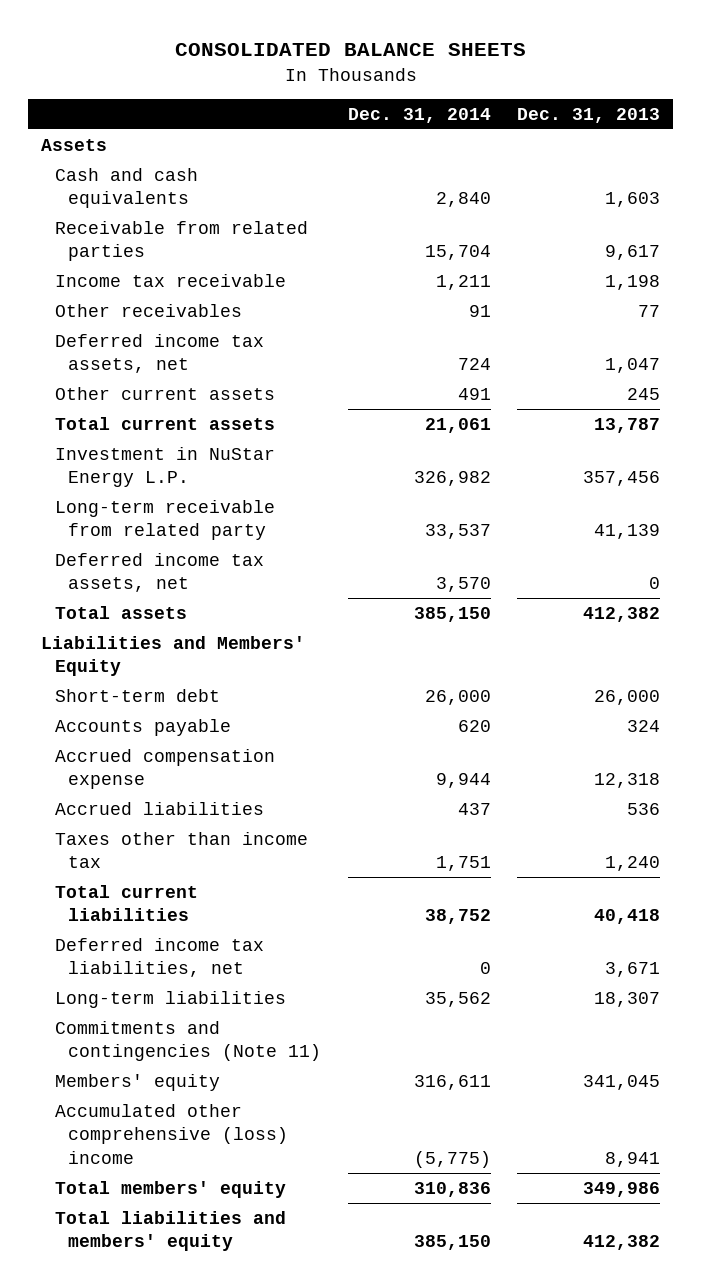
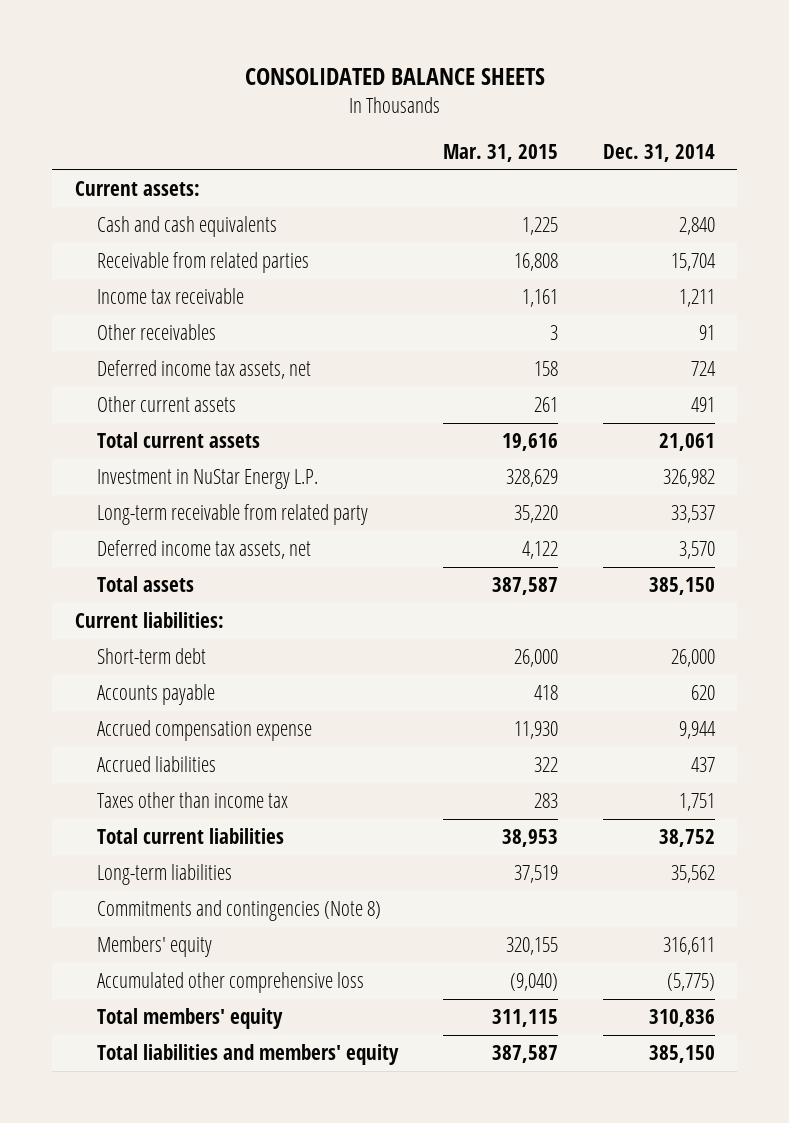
- | Dec. 31, 2014 | Dec. 31, 2013
+ | Mar. 31, 2015 | Dec. 31, 2014
- Assets
+ Current assets:
- Liabilities and Members' Equity
+ Current liabilities:
- Deferred income tax liabilities, net | 0 | 3,671
- Commitments and contingencies (Note 11)
+ Commitments and contingencies (Note 8)
- Accumulated other comprehensive (loss) income | (5,775) | 8,941
+ Accumulated other comprehensive loss | (9,040) | (5,775)

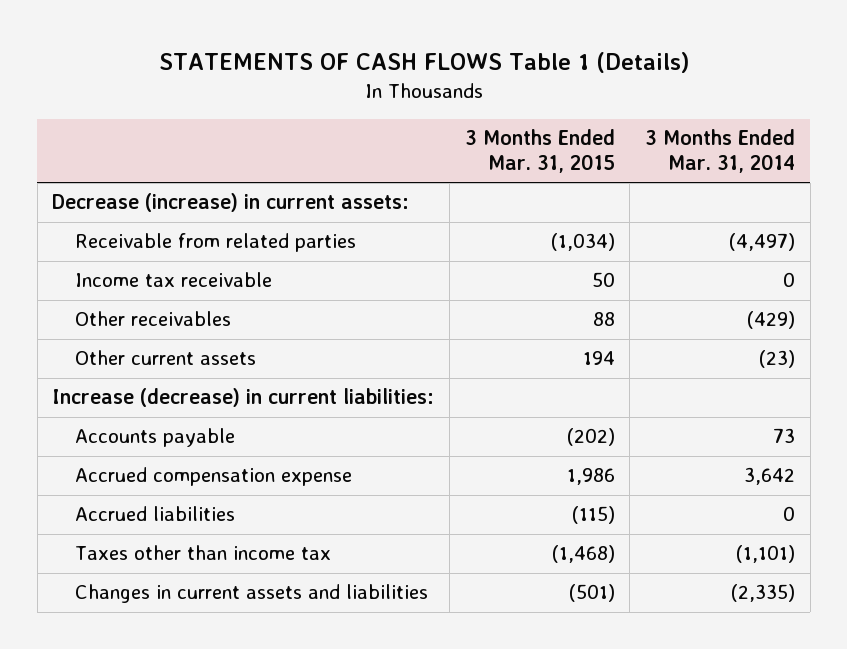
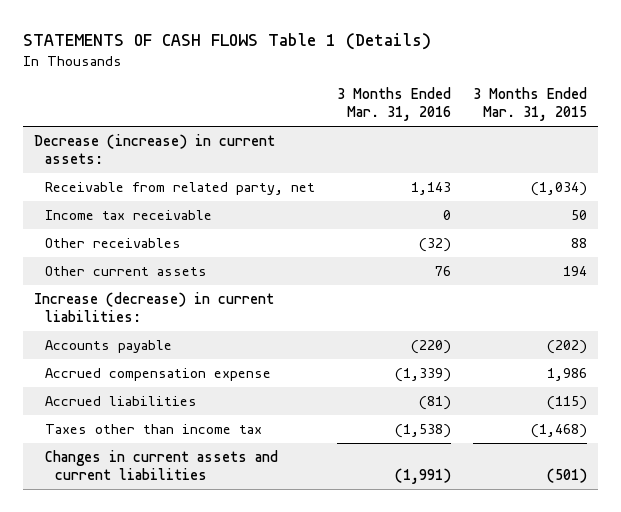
- | 3 Months Ended Mar. 31, 2015 | 3 Months Ended Mar. 31, 2014
+ | 3 Months Ended Mar. 31, 2016 | 3 Months Ended Mar. 31, 2015
- Receivable from related parties | (1,034) | (4,497)
+ Receivable from related party, net | 1,143 | (1,034)
- Changes in current assets and liabilities | (501) | (2,335)
+ Changes in current assets and current liabilities | (1,991) | (501)

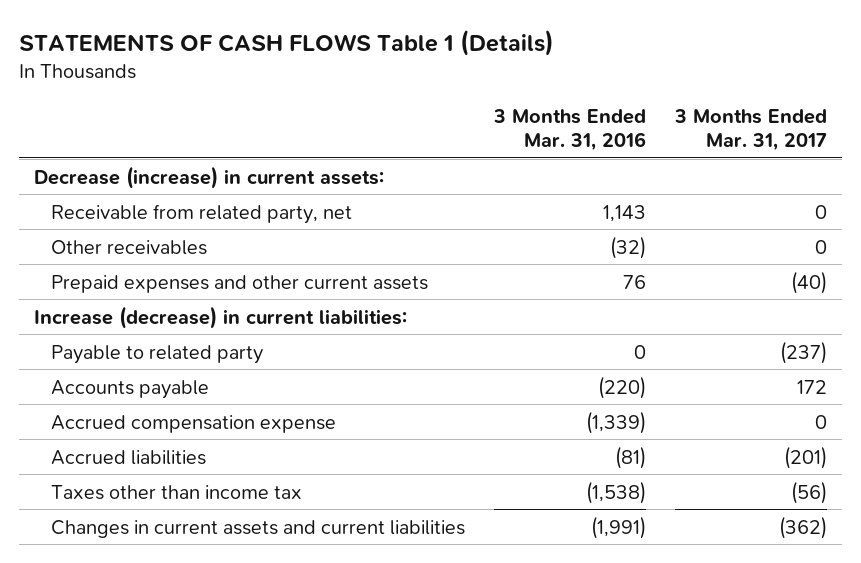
- | 3 Months Ended Mar. 31, 2016 | 3 Months Ended Mar. 31, 2015
+ | 3 Months Ended Mar. 31, 2016 | 3 Months Ended Mar. 31, 2017
- Income tax receivable | 0 | 50
- Other current assets | 76 | 194
+ Prepaid expenses and other current assets | 76 | (40)
+ Payable to related party | 0 | (237)

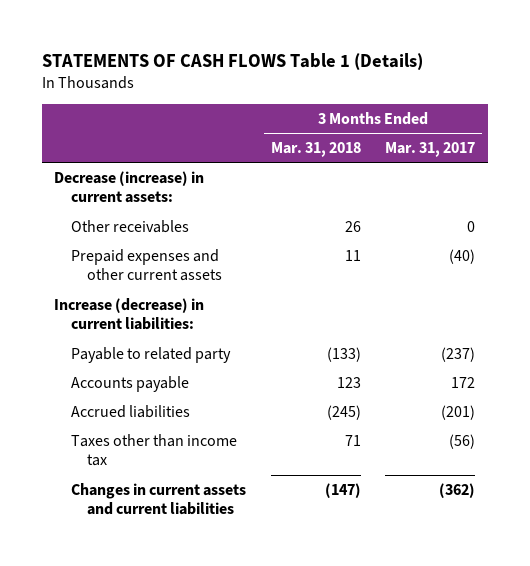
- | 3 Months Ended Mar. 31, 2016 | 3 Months Ended Mar. 31, 2017
+ | 3 Months Ended Mar. 31, 2018 | 3 Months Ended Mar. 31, 2017
- Receivable from related party, net | 1,143 | 0
- Accrued compensation expense | (1,339) | 0

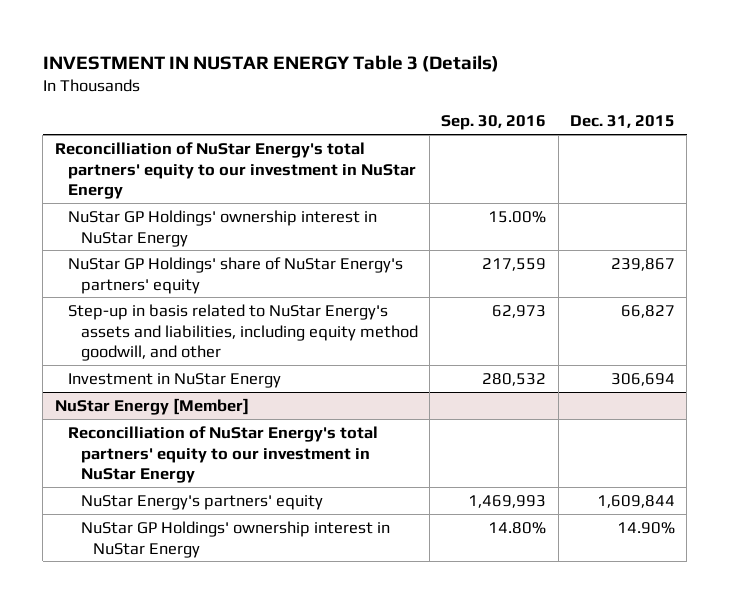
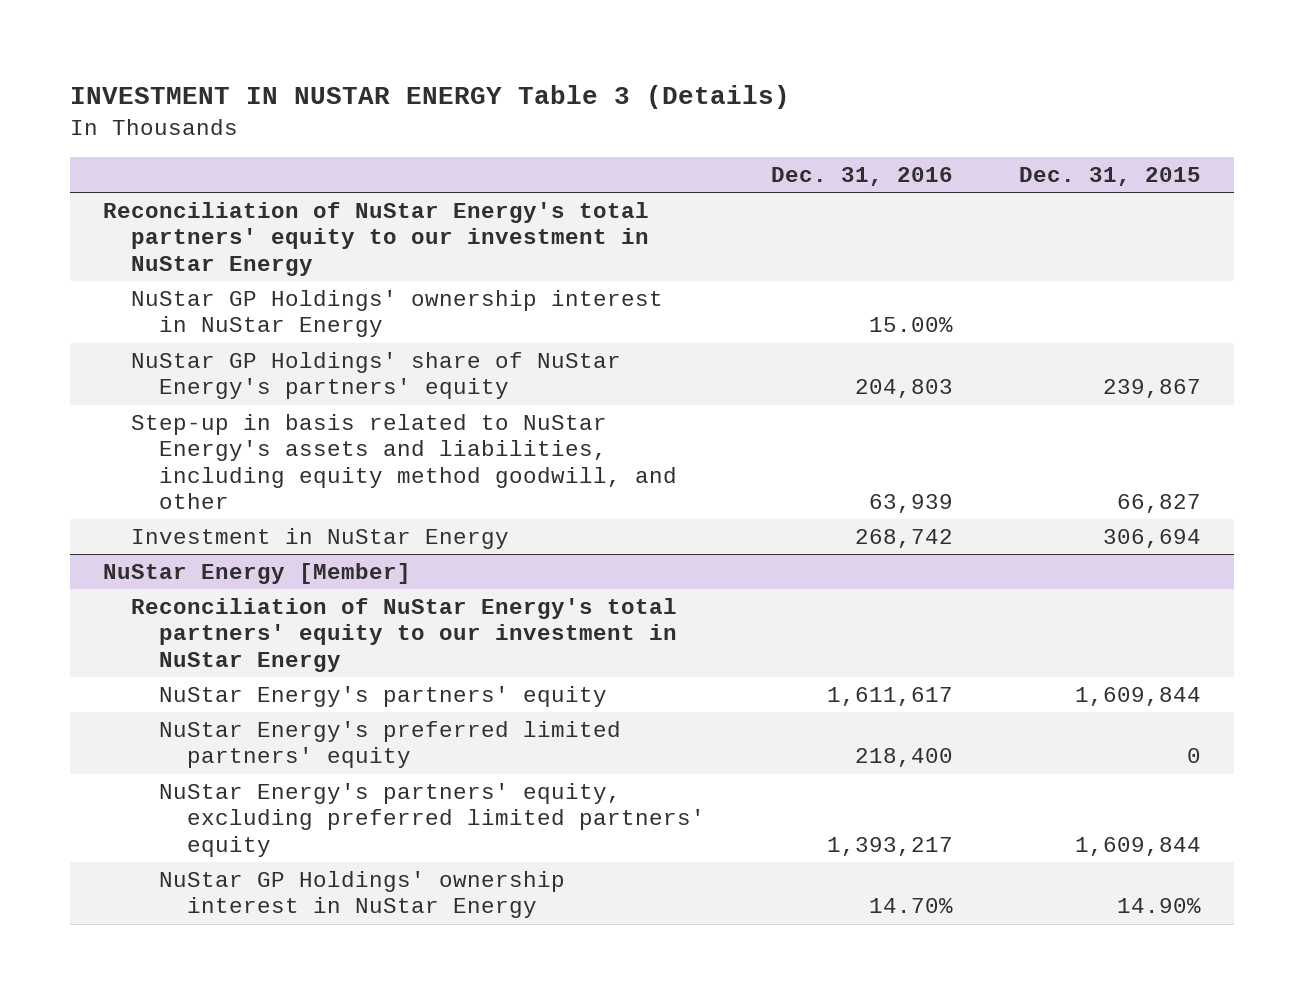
- | Sep. 30, 2016 | Dec. 31, 2015
+ | Dec. 31, 2016 | Dec. 31, 2015
- Reconcilliation of NuStar Energy's total partners' equity to our investment in NuStar Energy
+ Reconciliation of NuStar Energy's total partners' equity to our investment in NuStar Energy
@ NuStar Energy [Member]
- Reconcilliation of NuStar Energy's total partners' equity to our investment in NuStar Energy
+ Reconciliation of NuStar Energy's total partners' equity to our investment in NuStar Energy
+ NuStar Energy's preferred limited partners' equity | 218,400 | 0
+ NuStar Energy's partners' equity, excluding preferred limited partners' equity | 1,393,217 | 1,609,844

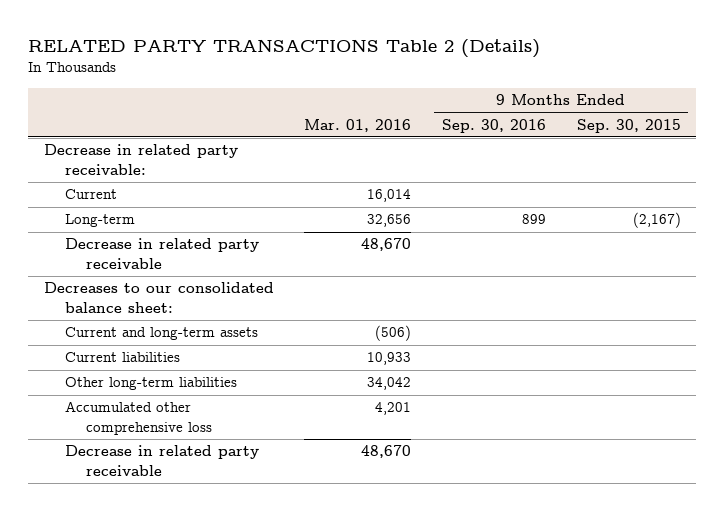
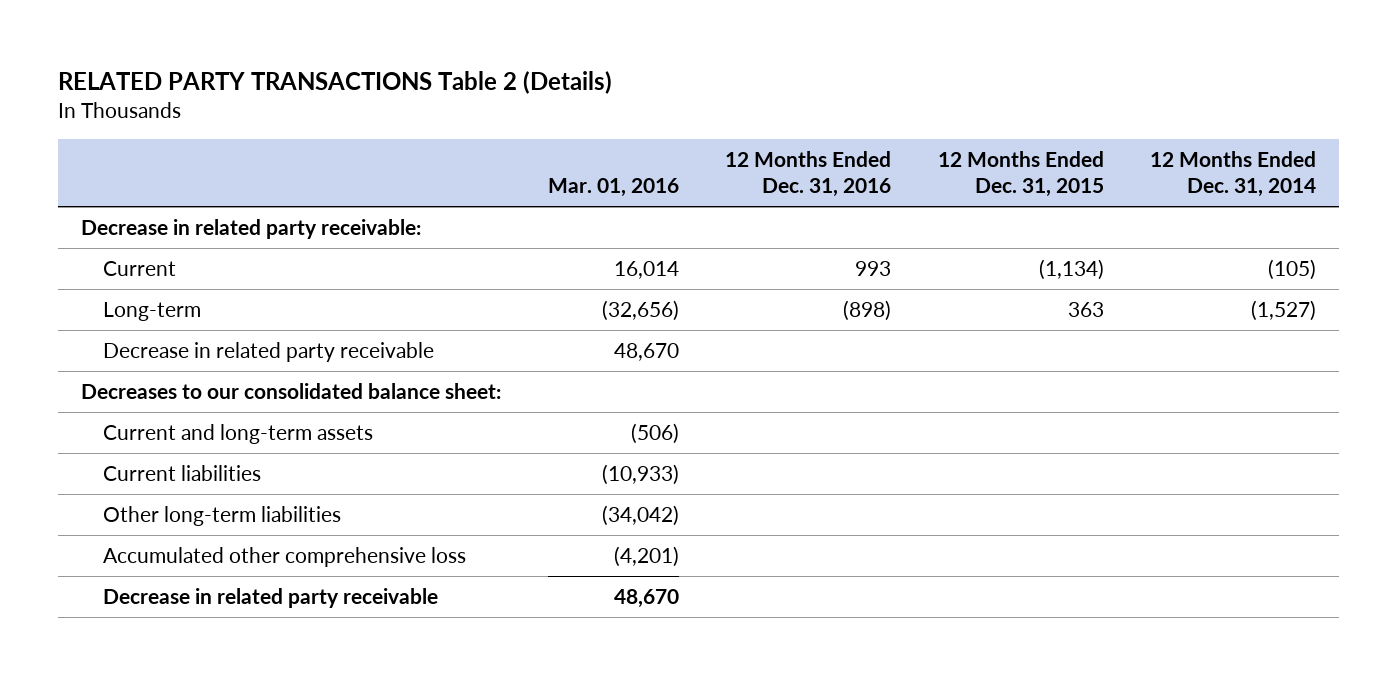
- | Mar. 01, 2016 | 9 Months Ended Sep. 30, 2016 | 9 Months Ended Sep. 30, 2015
+ | Mar. 01, 2016 | 12 Months Ended Dec. 31, 2016 | 12 Months Ended Dec. 31, 2015 | 12 Months Ended Dec. 31, 2014
- Long-term | 32,656 | 899 | (2,167)
+ Long-term | (32,656) | (898) | 363 | (1,527)
- Current liabilities | 10,933 | |
- Other long-term liabilities | 34,042 | |
- Accumulated other comprehensive loss | 4,201 | |
+ Current liabilities | (10,933) | | |
+ Other long-term liabilities | (34,042) | | |
+ Accumulated other comprehensive loss | (4,201) | | |

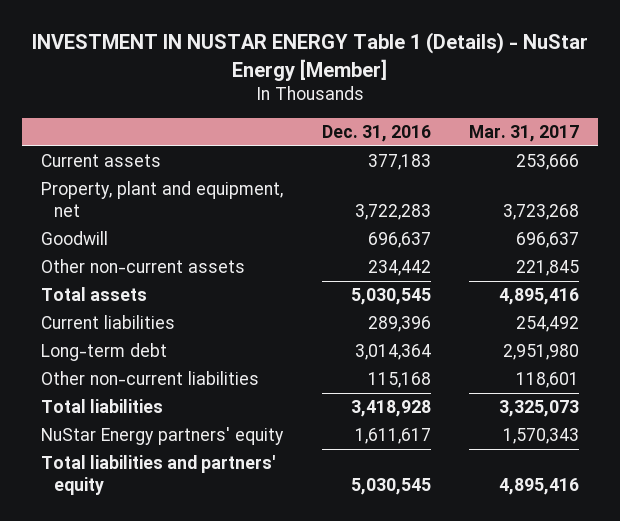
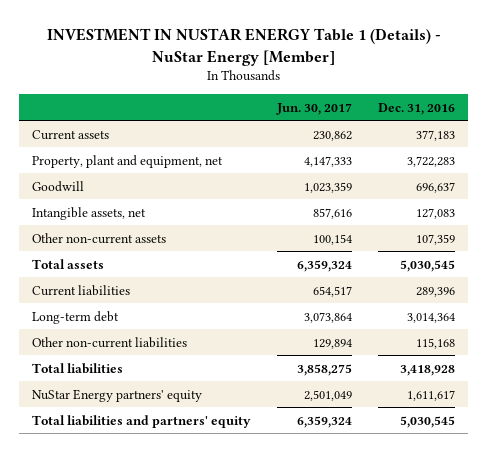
- | Dec. 31, 2016 | Mar. 31, 2017
+ | Jun. 30, 2017 | Dec. 31, 2016
- Other non-current assets | 234,442 | 221,845
+ Intangible assets, net | 857,616 | 127,083
+ Other non-current assets | 100,154 | 107,359

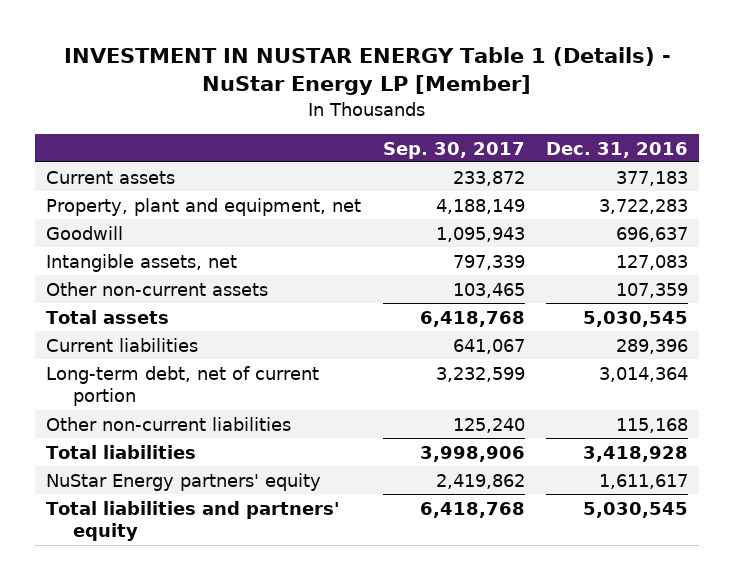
- INVESTMENT IN NUSTAR ENERGY Table 1 (Details) - NuStar Energy [Member]
+ INVESTMENT IN NUSTAR ENERGY Table 1 (Details) - NuStar Energy LP [Member]
- | Jun. 30, 2017 | Dec. 31, 2016
+ | Sep. 30, 2017 | Dec. 31, 2016
- Long-term debt | 3,073,864 | 3,014,364
+ Long-term debt, net of current portion | 3,232,599 | 3,014,364

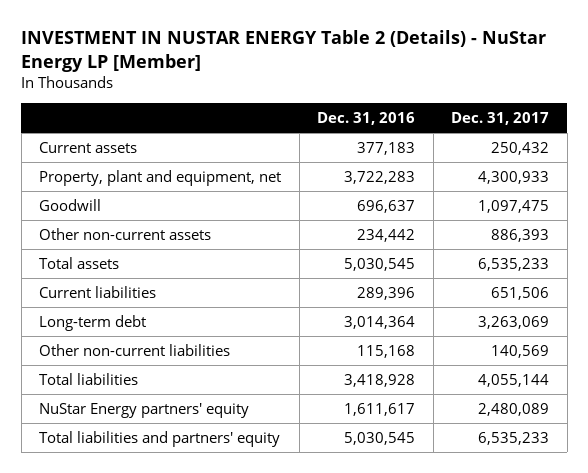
- INVESTMENT IN NUSTAR ENERGY Table 1 (Details) - NuStar Energy LP [Member]
+ INVESTMENT IN NUSTAR ENERGY Table 2 (Details) - NuStar Energy LP [Member]
- | Sep. 30, 2017 | Dec. 31, 2016
+ | Dec. 31, 2016 | Dec. 31, 2017
- Intangible assets, net | 797,339 | 127,083
- Other non-current assets | 103,465 | 107,359
+ Other non-current assets | 234,442 | 886,393
- Long-term debt, net of current portion | 3,232,599 | 3,014,364
+ Long-term debt | 3,014,364 | 3,263,069

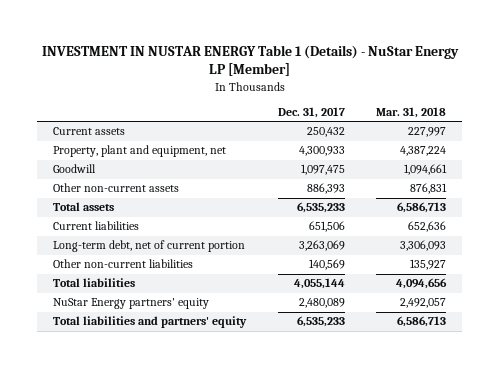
- INVESTMENT IN NUSTAR ENERGY Table 2 (Details) - NuStar Energy LP [Member]
+ INVESTMENT IN NUSTAR ENERGY Table 1 (Details) - NuStar Energy LP [Member]
- | Dec. 31, 2016 | Dec. 31, 2017
+ | Dec. 31, 2017 | Mar. 31, 2018
- Long-term debt | 3,014,364 | 3,263,069
+ Long-term debt, net of current portion | 3,263,069 | 3,306,093

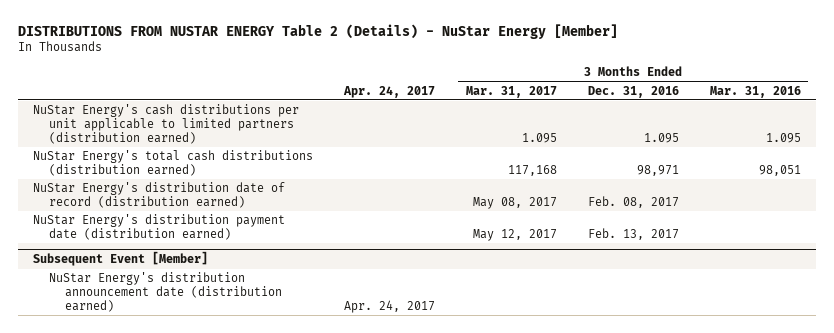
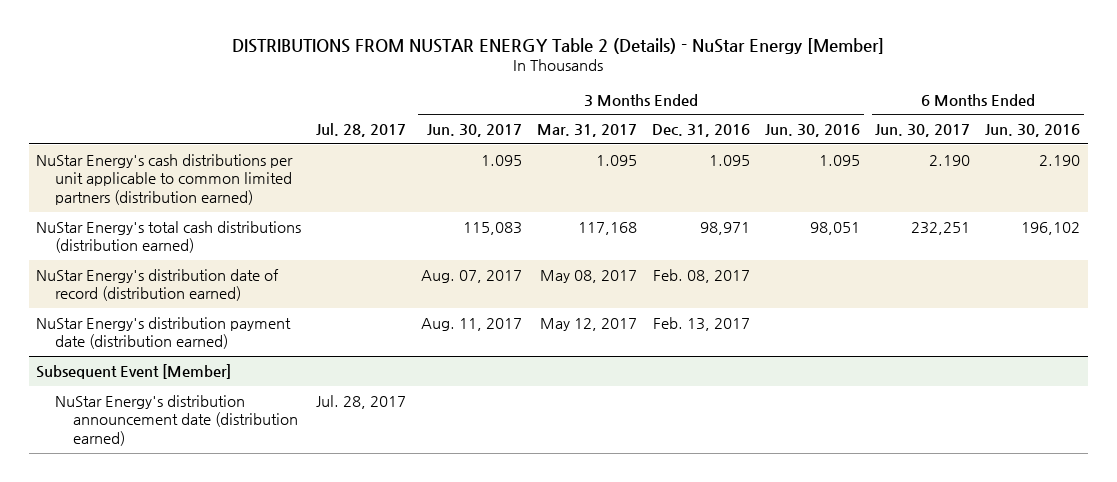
- | Apr. 24, 2017 | 3 Months Ended Mar. 31, 2017 | 3 Months Ended Dec. 31, 2016 | 3 Months Ended Mar. 31, 2016
+ | Jul. 28, 2017 | 3 Months Ended Jun. 30, 2017 | 3 Months Ended Mar. 31, 2017 | 3 Months Ended Dec. 31, 2016 | 3 Months Ended Jun. 30, 2016 | 6 Months Ended Jun. 30, 2017 | 6 Months Ended Jun. 30, 2016
- NuStar Energy's cash distributions per unit applicable to limited partners (distribution earned) | | 1.095 | 1.095 | 1.095
+ NuStar Energy's cash distributions per unit applicable to common limited partners (distribution earned) | | 1.095 | 1.095 | 1.095 | 1.095 | 2.190 | 2.190

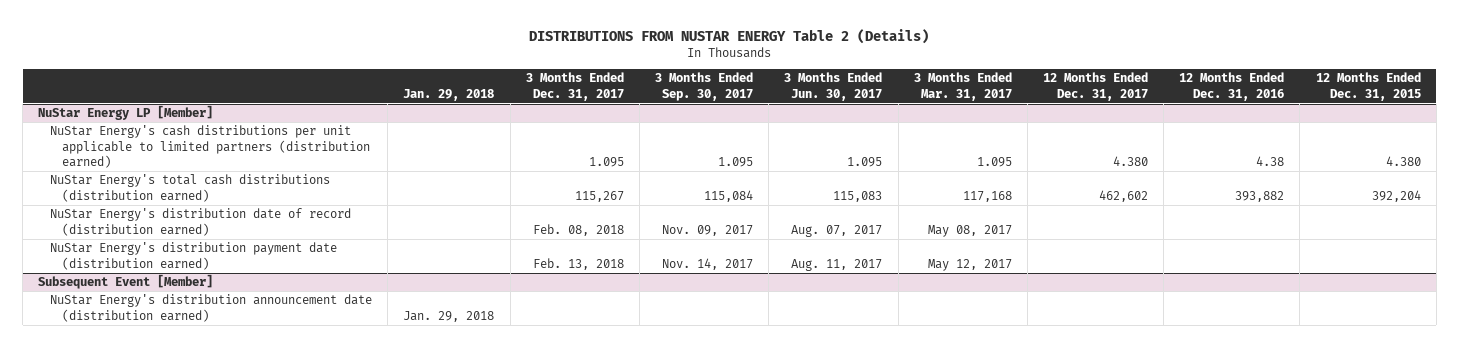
- DISTRIBUTIONS FROM NUSTAR ENERGY Table 2 (Details) - NuStar Energy [Member]
+ DISTRIBUTIONS FROM NUSTAR ENERGY Table 2 (Details)
- | Jul. 28, 2017 | 3 Months Ended Jun. 30, 2017 | 3 Months Ended Mar. 31, 2017 | 3 Months Ended Dec. 31, 2016 | 3 Months Ended Jun. 30, 2016 | 6 Months Ended Jun. 30, 2017 | 6 Months Ended Jun. 30, 2016
+ | Jan. 29, 2018 | 3 Months Ended Dec. 31, 2017 | 3 Months Ended Sep. 30, 2017 | 3 Months Ended Jun. 30, 2017 | 3 Months Ended Mar. 31, 2017 | 12 Months Ended Dec. 31, 2017 | 12 Months Ended Dec. 31, 2016 | 12 Months Ended Dec. 31, 2015
- NuStar Energy's cash distributions per unit applicable to common limited partners (distribution earned) | | 1.095 | 1.095 | 1.095 | 1.095 | 2.190 | 2.190
+ NuStar Energy LP [Member]
+ NuStar Energy's cash distributions per unit applicable to limited partners (distribution earned) | | 1.095 | 1.095 | 1.095 | 1.095 | 4.380 | 4.38 | 4.380

